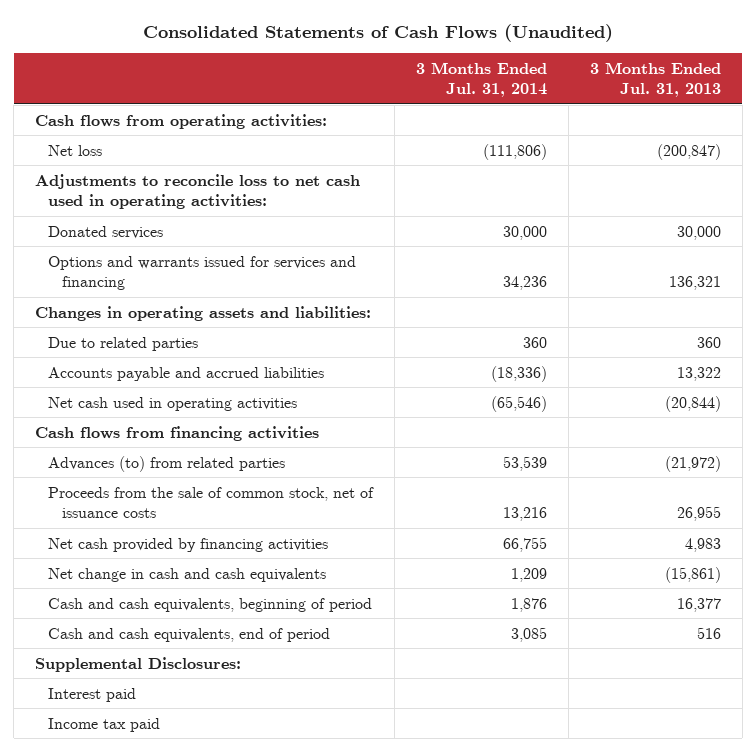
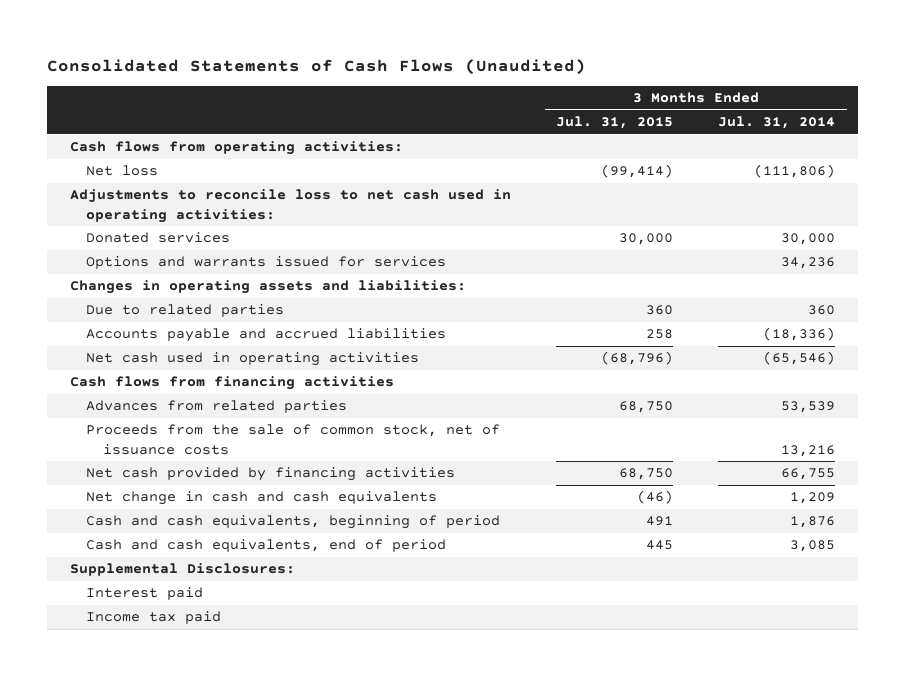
- | 3 Months Ended Jul. 31, 2014 | 3 Months Ended Jul. 31, 2013
+ | 3 Months Ended Jul. 31, 2015 | 3 Months Ended Jul. 31, 2014
- Options and warrants issued for services and financing | 34,236 | 136,321
+ Options and warrants issued for services | | 34,236
- Advances (to) from related parties | 53,539 | (21,972)
+ Advances from related parties | 68,750 | 53,539

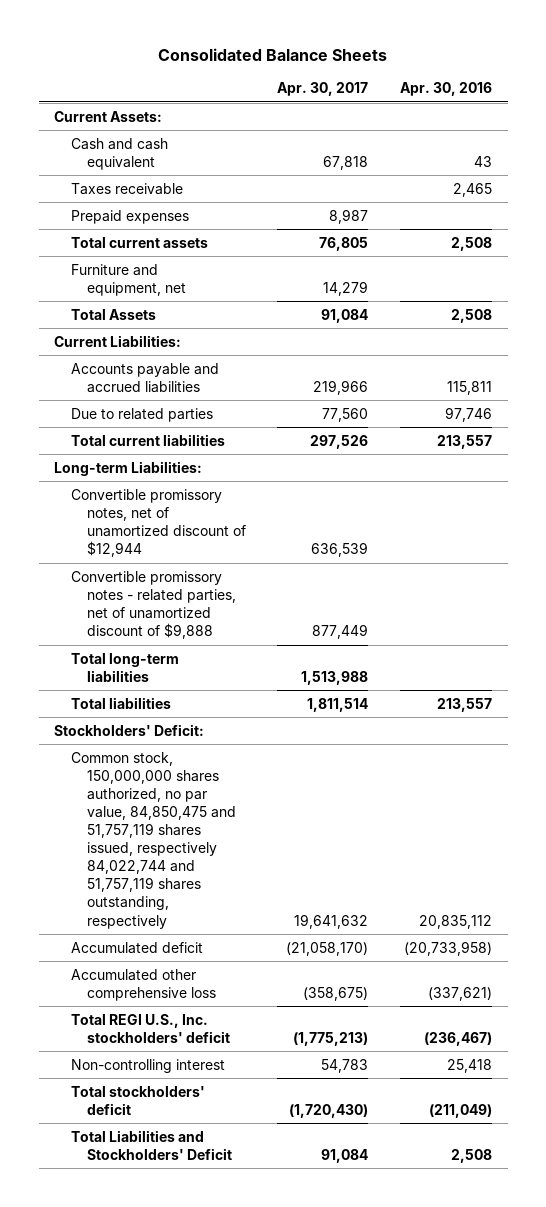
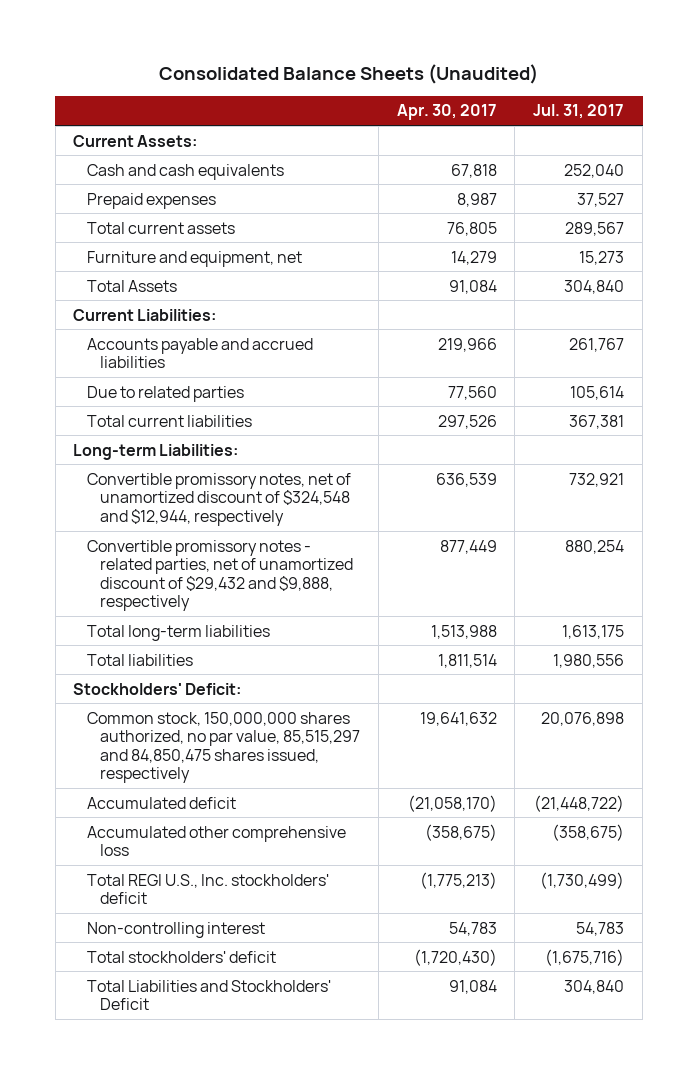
- Consolidated Balance Sheets
+ Consolidated Balance Sheets (Unaudited)
- | Apr. 30, 2017 | Apr. 30, 2016
+ | Apr. 30, 2017 | Jul. 31, 2017
- Cash and cash equivalent | 67,818 | 43
- Taxes receivable | | 2,465
+ Cash and cash equivalents | 67,818 | 252,040
- Convertible promissory notes, net of unamortized discount of $12,944 | 636,539 |
- Convertible promissory notes - related parties, net of unamortized discount of $9,888 | 877,449 |
+ Convertible promissory notes, net of unamortized discount of $324,548 and $12,944, respectively | 636,539 | 732,921
+ Convertible promissory notes - related parties, net of unamortized discount of $29,432 and $9,888, respectively | 877,449 | 880,254
- Common stock, 150,000,000 shares authorized, no par value, 84,850,475 and 51,757,119 shares issued, respectively 84,022,744 and 51,757,119 shares outstanding, respectively | 19,641,632 | 20,835,112
+ Common stock, 150,000,000 shares authorized, no par value, 85,515,297 and 84,850,475 shares issued, respectively | 19,641,632 | 20,076,898

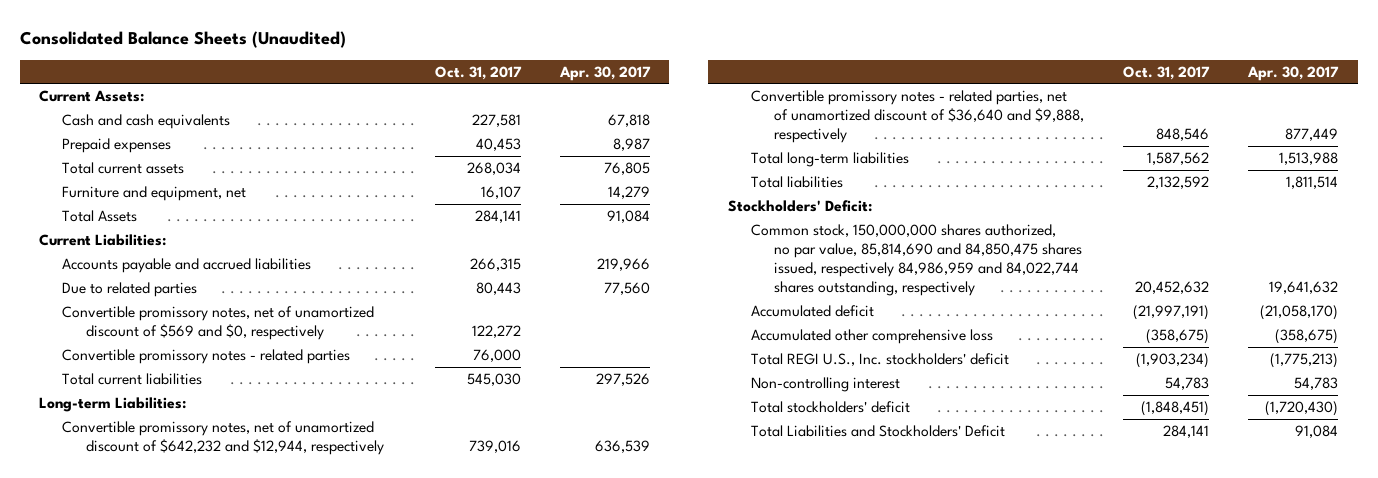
- | Apr. 30, 2017 | Jul. 31, 2017
+ | Oct. 31, 2017 | Apr. 30, 2017
+ Convertible promissory notes, net of unamortized discount of $569 and $0, respectively | 122,272 |
+ Convertible promissory notes - related parties | 76,000 |
- Convertible promissory notes, net of unamortized discount of $324,548 and $12,944, respectively | 636,539 | 732,921
- Convertible promissory notes - related parties, net of unamortized discount of $29,432 and $9,888, respectively | 877,449 | 880,254
+ Convertible promissory notes, net of unamortized discount of $642,232 and $12,944, respectively | 739,016 | 636,539
+ Convertible promissory notes - related parties, net of unamortized discount of $36,640 and $9,888, respectively | 848,546 | 877,449
- Common stock, 150,000,000 shares authorized, no par value, 85,515,297 and 84,850,475 shares issued, respectively | 19,641,632 | 20,076,898
+ Common stock, 150,000,000 shares authorized, no par value, 85,814,690 and 84,850,475 shares issued, respectively 84,986,959 and 84,022,744 shares outstanding, respectively | 20,452,632 | 19,641,632

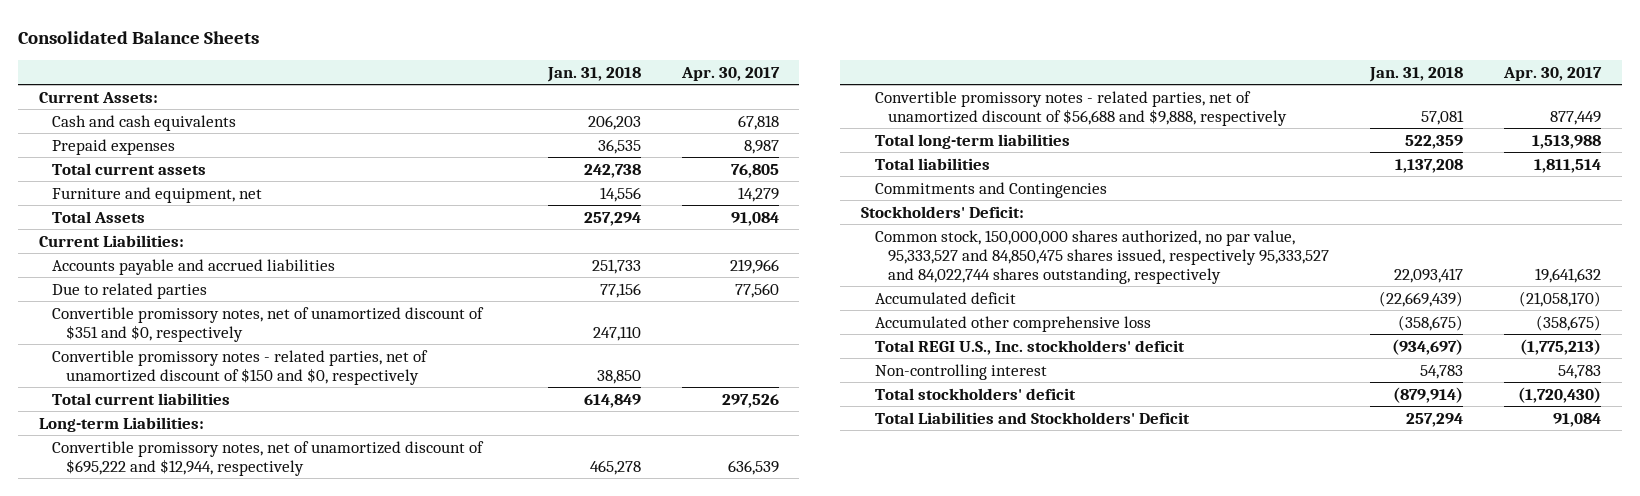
- Consolidated Balance Sheets (Unaudited)
+ Consolidated Balance Sheets
- | Oct. 31, 2017 | Apr. 30, 2017
+ | Jan. 31, 2018 | Apr. 30, 2017
- Convertible promissory notes, net of unamortized discount of $569 and $0, respectively | 122,272 |
- Convertible promissory notes - related parties | 76,000 |
+ Convertible promissory notes, net of unamortized discount of $351 and $0, respectively | 247,110 |
+ Convertible promissory notes - related parties, net of unamortized discount of $150 and $0, respectively | 38,850 |
- Convertible promissory notes, net of unamortized discount of $642,232 and $12,944, respectively | 739,016 | 636,539
- Convertible promissory notes - related parties, net of unamortized discount of $36,640 and $9,888, respectively | 848,546 | 877,449
+ Convertible promissory notes, net of unamortized discount of $695,222 and $12,944, respectively | 465,278 | 636,539
+ Convertible promissory notes - related parties, net of unamortized discount of $56,688 and $9,888, respectively | 57,081 | 877,449
+ Commitments and Contingencies
- Common stock, 150,000,000 shares authorized, no par value, 85,814,690 and 84,850,475 shares issued, respectively 84,986,959 and 84,022,744 shares outstanding, respectively | 20,452,632 | 19,641,632
+ Common stock, 150,000,000 shares authorized, no par value, 95,333,527 and 84,850,475 shares issued, respectively 95,333,527 and 84,022,744 shares outstanding, respectively | 22,093,417 | 19,641,632

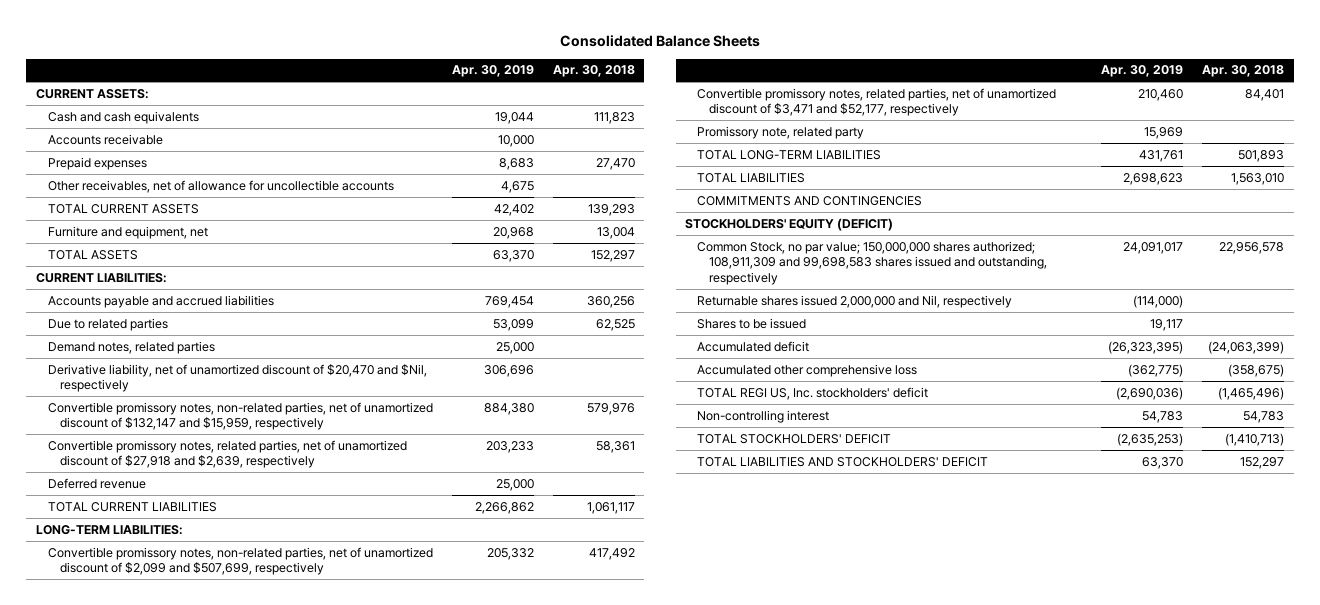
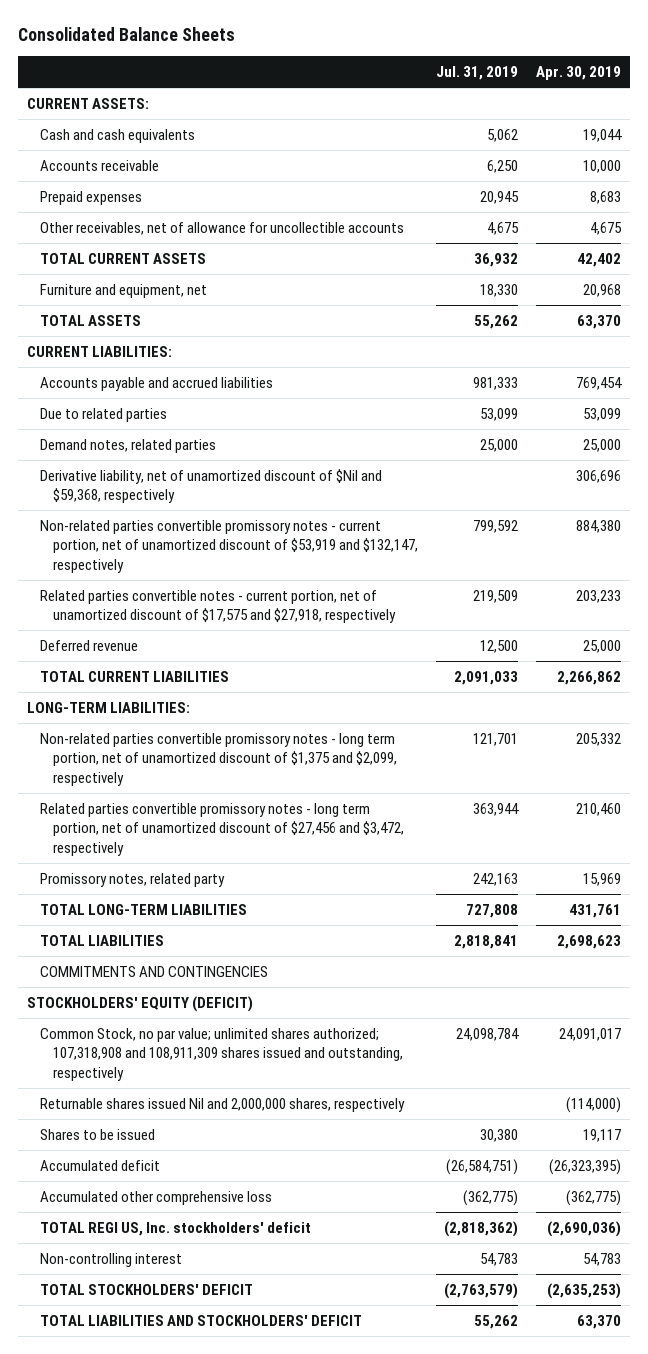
- | Apr. 30, 2019 | Apr. 30, 2018
+ | Jul. 31, 2019 | Apr. 30, 2019
- Derivative liability, net of unamortized discount of $20,470 and $Nil, respectively | 306,696 |
- Convertible promissory notes, non-related parties, net of unamortized discount of $132,147 and $15,959, respectively | 884,380 | 579,976
- Convertible promissory notes, related parties, net of unamortized discount of $27,918 and $2,639, respectively | 203,233 | 58,361
+ Derivative liability, net of unamortized discount of $Nil and $59,368, respectively | | 306,696
+ Non-related parties convertible promissory notes - current portion, net of unamortized discount of $53,919 and $132,147, respectively | 799,592 | 884,380
+ Related parties convertible notes - current portion, net of unamortized discount of $17,575 and $27,918, respectively | 219,509 | 203,233
- Convertible promissory notes, non-related parties, net of unamortized discount of $2,099 and $507,699, respectively | 205,332 | 417,492
- Convertible promissory notes, related parties, net of unamortized discount of $3,471 and $52,177, respectively | 210,460 | 84,401
- Promissory note, related party | 15,969 |
+ Non-related parties convertible promissory notes - long term portion, net of unamortized discount of $1,375 and $2,099, respectively | 121,701 | 205,332
+ Related parties convertible promissory notes - long term portion, net of unamortized discount of $27,456 and $3,472, respectively | 363,944 | 210,460
+ Promissory notes, related party | 242,163 | 15,969
- Common Stock, no par value; 150,000,000 shares authorized; 108,911,309 and 99,698,583 shares issued and outstanding, respectively | 24,091,017 | 22,956,578
- Returnable shares issued 2,000,000 and Nil, respectively | (114,000) |
+ Common Stock, no par value; unlimited shares authorized; 107,318,908 and 108,911,309 shares issued and outstanding, respectively | 24,098,784 | 24,091,017
+ Returnable shares issued Nil and 2,000,000 shares, respectively | | (114,000)

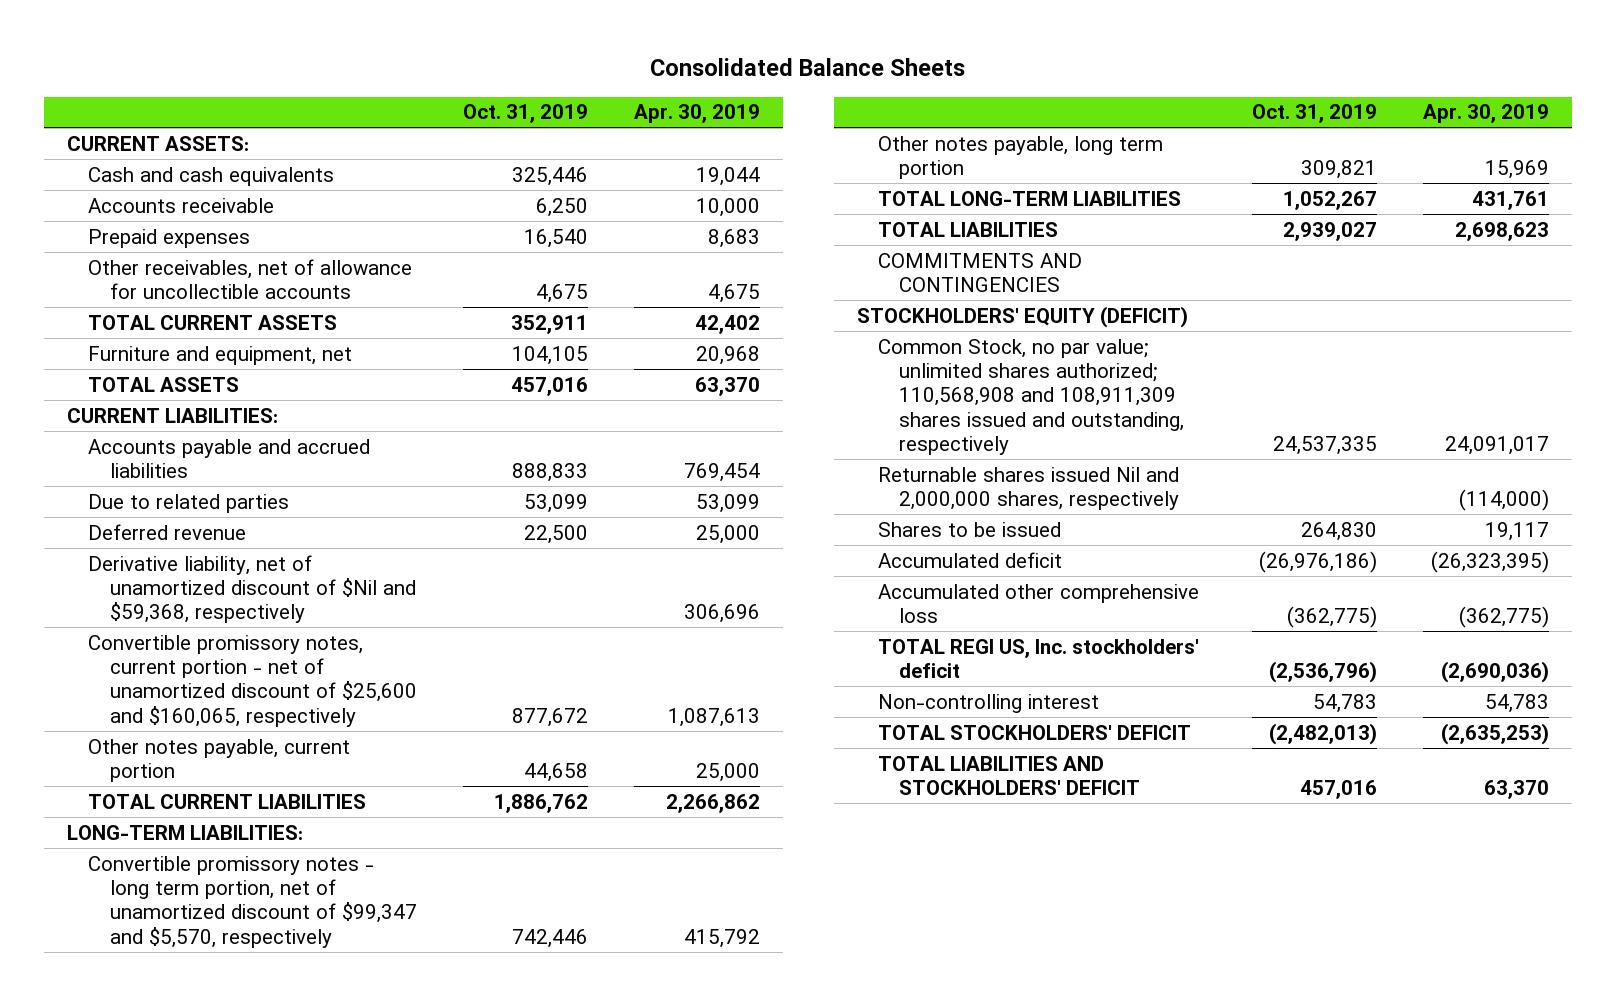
- | Jul. 31, 2019 | Apr. 30, 2019
+ | Oct. 31, 2019 | Apr. 30, 2019
- Demand notes, related parties | 25,000 | 25,000
- Non-related parties convertible promissory notes - current portion, net of unamortized discount of $53,919 and $132,147, respectively | 799,592 | 884,380
- Related parties convertible notes - current portion, net of unamortized discount of $17,575 and $27,918, respectively | 219,509 | 203,233
moved down: Derivative liability, net of unamortized discount of $Nil and $59,368, respectively | | 306,696
+ Convertible promissory notes, current portion - net of unamortized discount of $25,600 and $160,065, respectively | 877,672 | 1,087,613
+ Other notes payable, current portion | 44,658 | 25,000
- Non-related parties convertible promissory notes - long term portion, net of unamortized discount of $1,375 and $2,099, respectively | 121,701 | 205,332
- Related parties convertible promissory notes - long term portion, net of unamortized discount of $27,456 and $3,472, respectively | 363,944 | 210,460
- Promissory notes, related party | 242,163 | 15,969
+ Convertible promissory notes - long term portion, net of unamortized discount of $99,347 and $5,570, respectively | 742,446 | 415,792
+ Other notes payable, long term portion | 309,821 | 15,969
- Common Stock, no par value; unlimited shares authorized; 107,318,908 and 108,911,309 shares issued and outstanding, respectively | 24,098,784 | 24,091,017
+ Common Stock, no par value; unlimited shares authorized; 110,568,908 and 108,911,309 shares issued and outstanding, respectively | 24,537,335 | 24,091,017

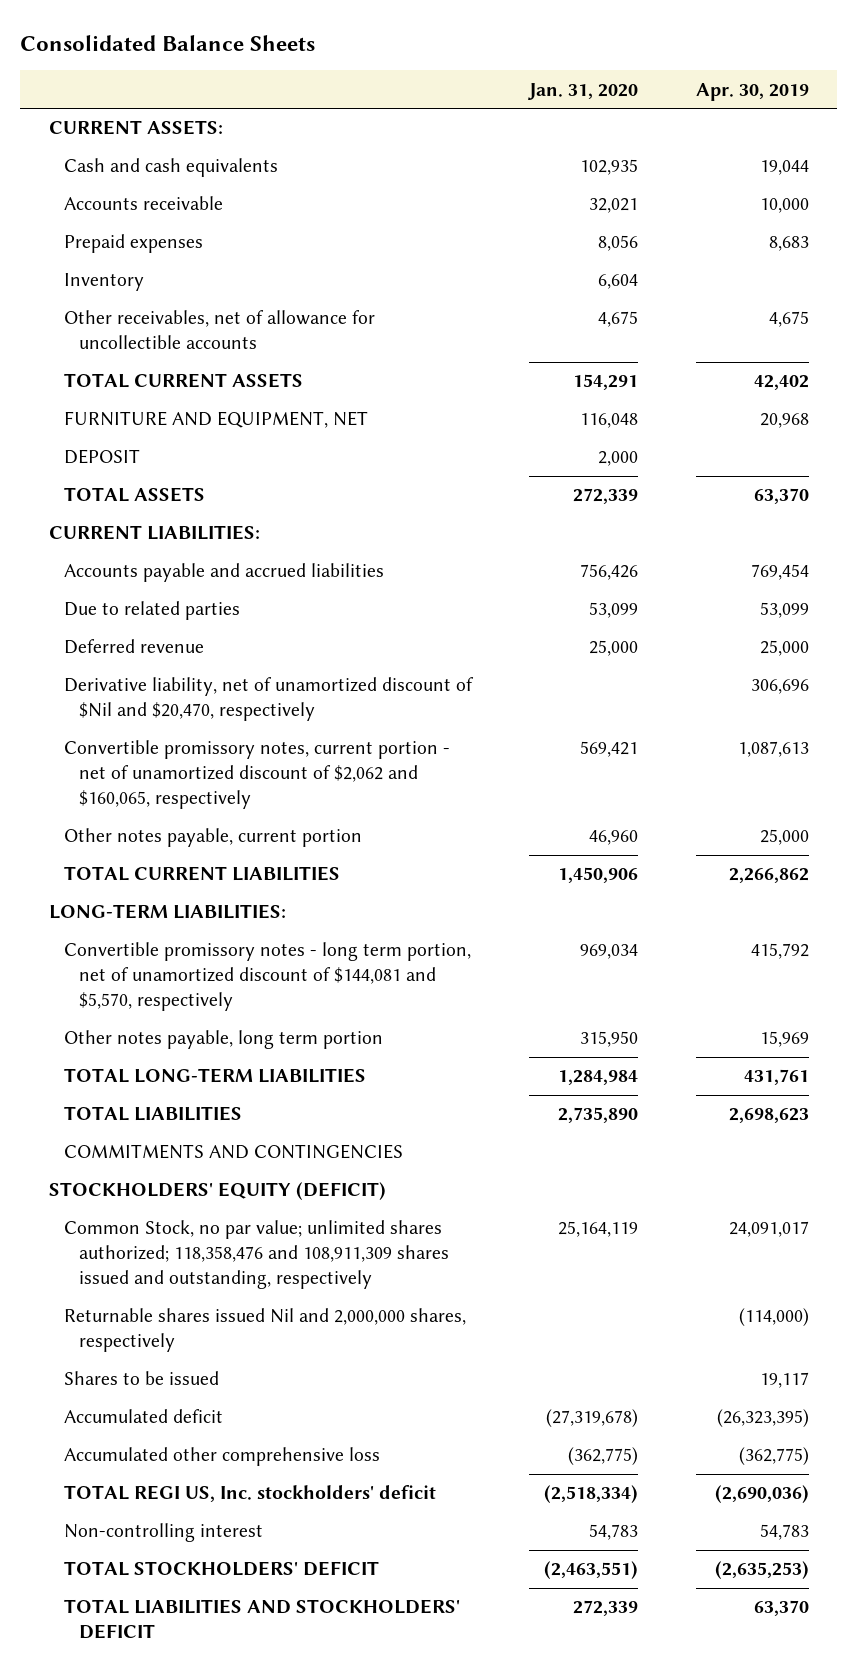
- | Oct. 31, 2019 | Apr. 30, 2019
+ | Jan. 31, 2020 | Apr. 30, 2019
+ Inventory | 6,604 |
- Furniture and equipment, net | 104,105 | 20,968
+ FURNITURE AND EQUIPMENT, NET | 116,048 | 20,968
+ DEPOSIT | 2,000 |
- Derivative liability, net of unamortized discount of $Nil and $59,368, respectively | | 306,696
- Convertible promissory notes, current portion - net of unamortized discount of $25,600 and $160,065, respectively | 877,672 | 1,087,613
+ Derivative liability, net of unamortized discount of $Nil and $20,470, respectively | | 306,696
+ Convertible promissory notes, current portion - net of unamortized discount of $2,062 and $160,065, respectively | 569,421 | 1,087,613
- Convertible promissory notes - long term portion, net of unamortized discount of $99,347 and $5,570, respectively | 742,446 | 415,792
+ Convertible promissory notes - long term portion, net of unamortized discount of $144,081 and $5,570, respectively | 969,034 | 415,792
- Common Stock, no par value; unlimited shares authorized; 110,568,908 and 108,911,309 shares issued and outstanding, respectively | 24,537,335 | 24,091,017
+ Common Stock, no par value; unlimited shares authorized; 118,358,476 and 108,911,309 shares issued and outstanding, respectively | 25,164,119 | 24,091,017

